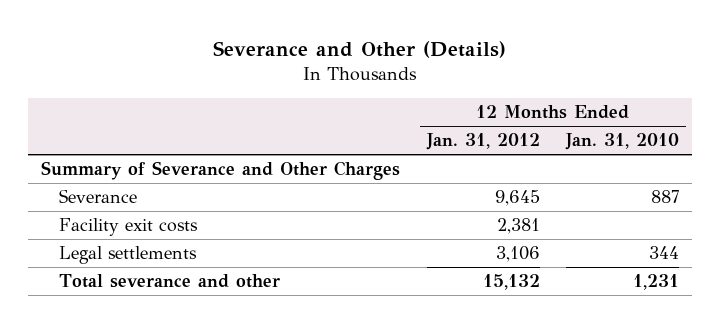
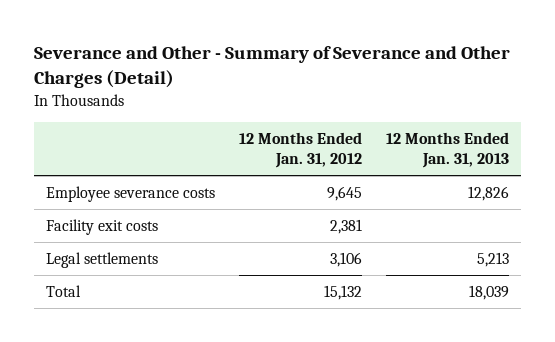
- Severance and Other (Details)
+ Severance and Other - Summary of Severance and Other Charges (Detail)
- | 12 Months Ended Jan. 31, 2012 | 12 Months Ended Jan. 31, 2010
+ | 12 Months Ended Jan. 31, 2012 | 12 Months Ended Jan. 31, 2013
- Summary of Severance and Other Charges
- Severance | 9,645 | 887
+ Employee severance costs | 9,645 | 12,826
- Total severance and other | 15,132 | 1,231
+ Total | 15,132 | 18,039

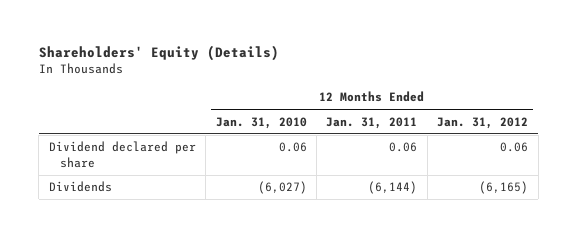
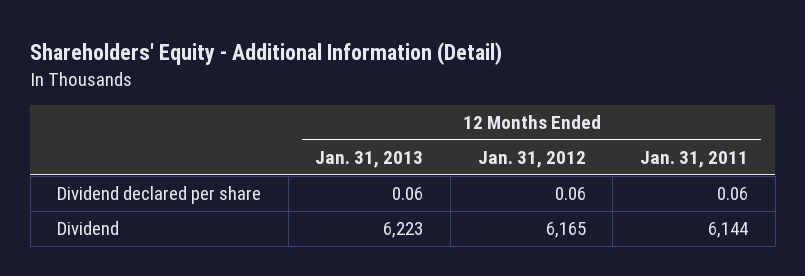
- Shareholders' Equity (Details)
+ Shareholders' Equity - Additional Information (Detail)
- | 12 Months Ended Jan. 31, 2010 | 12 Months Ended Jan. 31, 2011 | 12 Months Ended Jan. 31, 2012
+ | 12 Months Ended Jan. 31, 2013 | 12 Months Ended Jan. 31, 2012 | 12 Months Ended Jan. 31, 2011
- Dividends | (6,027) | (6,144) | (6,165)
+ Dividend | 6,223 | 6,165 | 6,144

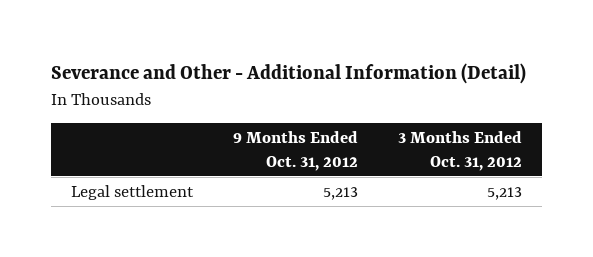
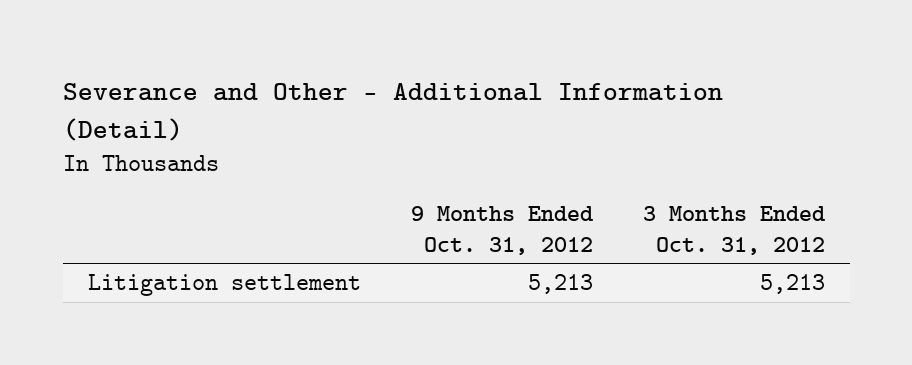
- Legal settlement | 5,213 | 5,213
+ Litigation settlement | 5,213 | 5,213

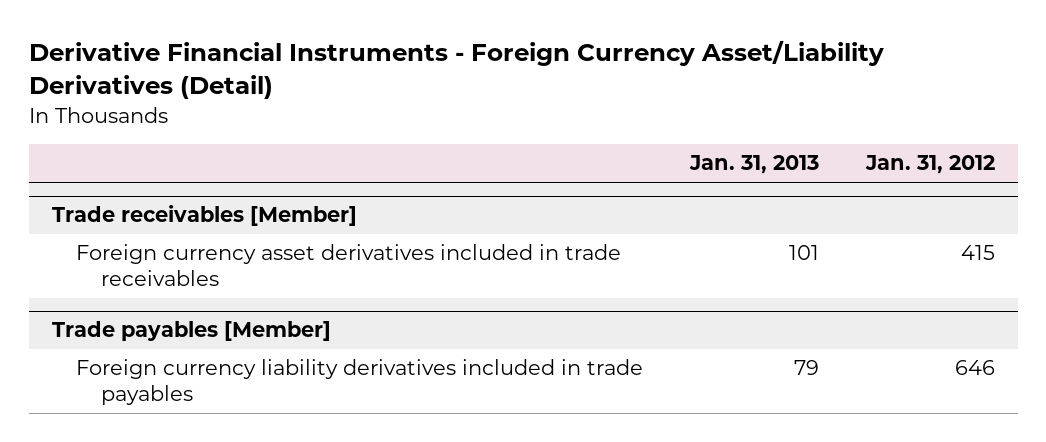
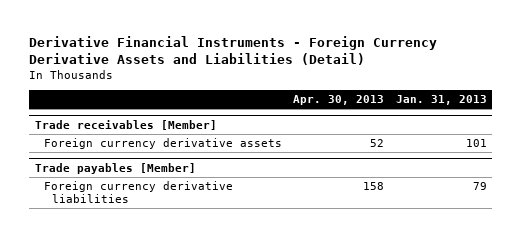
- Derivative Financial Instruments - Foreign Currency Asset/Liability Derivatives (Detail)
+ Derivative Financial Instruments - Foreign Currency Derivative Assets and Liabilities (Detail)
- | Jan. 31, 2013 | Jan. 31, 2012
+ | Apr. 30, 2013 | Jan. 31, 2013
@ Trade receivables [Member]
- Foreign currency asset derivatives included in trade receivables | 101 | 415
+ Foreign currency derivative assets | 52 | 101
@ Trade payables [Member]
- Foreign currency liability derivatives included in trade payables | 79 | 646
+ Foreign currency derivative liabilities | 158 | 79

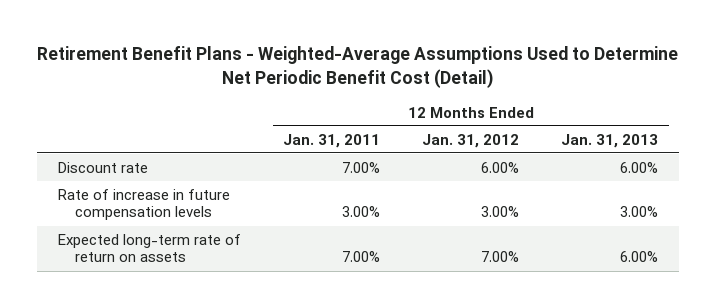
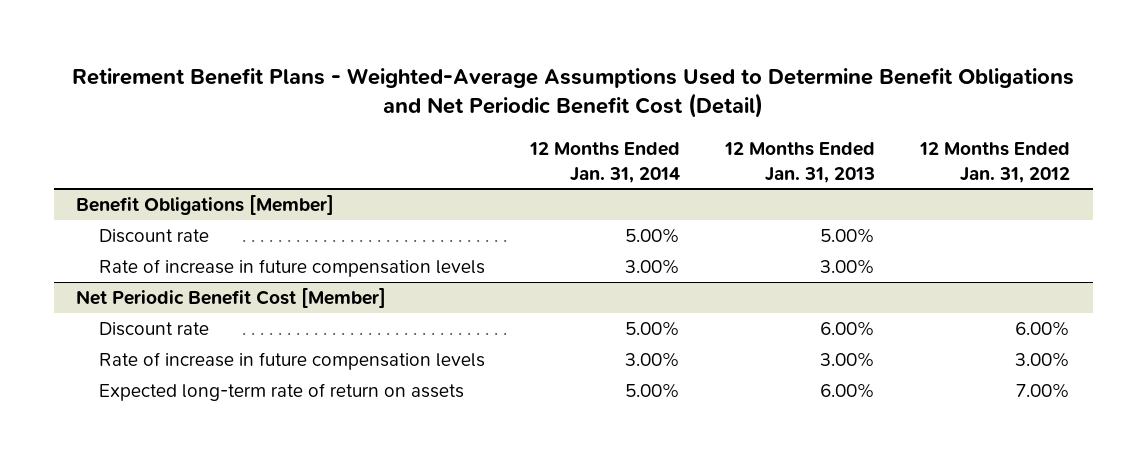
- Retirement Benefit Plans - Weighted-Average Assumptions Used to Determine Net Periodic Benefit Cost (Detail)
+ Retirement Benefit Plans - Weighted-Average Assumptions Used to Determine Benefit Obligations and Net Periodic Benefit Cost (Detail)
- | 12 Months Ended Jan. 31, 2011 | 12 Months Ended Jan. 31, 2012 | 12 Months Ended Jan. 31, 2013
+ | 12 Months Ended Jan. 31, 2014 | 12 Months Ended Jan. 31, 2013 | 12 Months Ended Jan. 31, 2012
+ Benefit Obligations [Member]
+ Discount rate | 5.00% | 5.00% |
+ Rate of increase in future compensation levels | 3.00% | 3.00% |
+ Net Periodic Benefit Cost [Member]

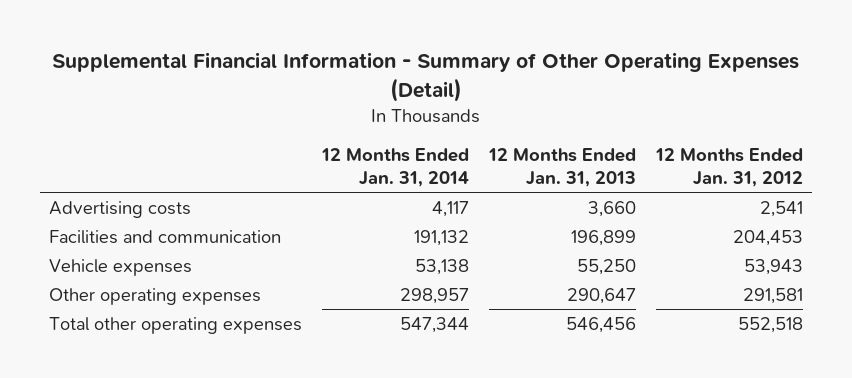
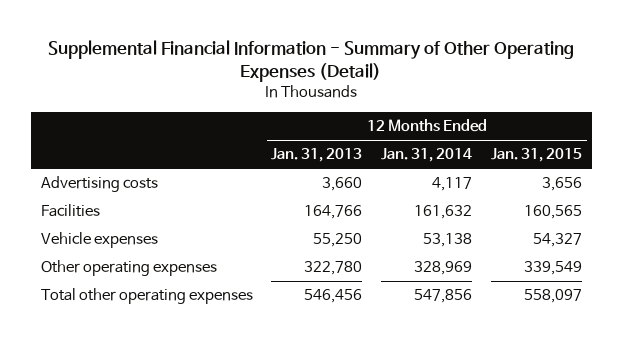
- | 12 Months Ended Jan. 31, 2014 | 12 Months Ended Jan. 31, 2013 | 12 Months Ended Jan. 31, 2012
+ | 12 Months Ended Jan. 31, 2013 | 12 Months Ended Jan. 31, 2014 | 12 Months Ended Jan. 31, 2015
- Facilities and communication | 191,132 | 196,899 | 204,453
+ Facilities | 164,766 | 161,632 | 160,565
- Other operating expenses | 298,957 | 290,647 | 291,581
- Total other operating expenses | 547,344 | 546,456 | 552,518
+ Other operating expenses | 322,780 | 328,969 | 339,549
+ Total other operating expenses | 546,456 | 547,856 | 558,097

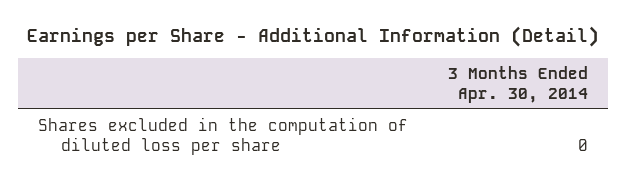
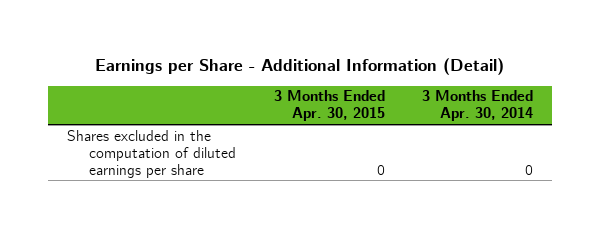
- | 3 Months Ended Apr. 30, 2014
+ | 3 Months Ended Apr. 30, 2015 | 3 Months Ended Apr. 30, 2014
- Shares excluded in the computation of diluted loss per share | 0
+ Shares excluded in the computation of diluted earnings per share | 0 | 0

